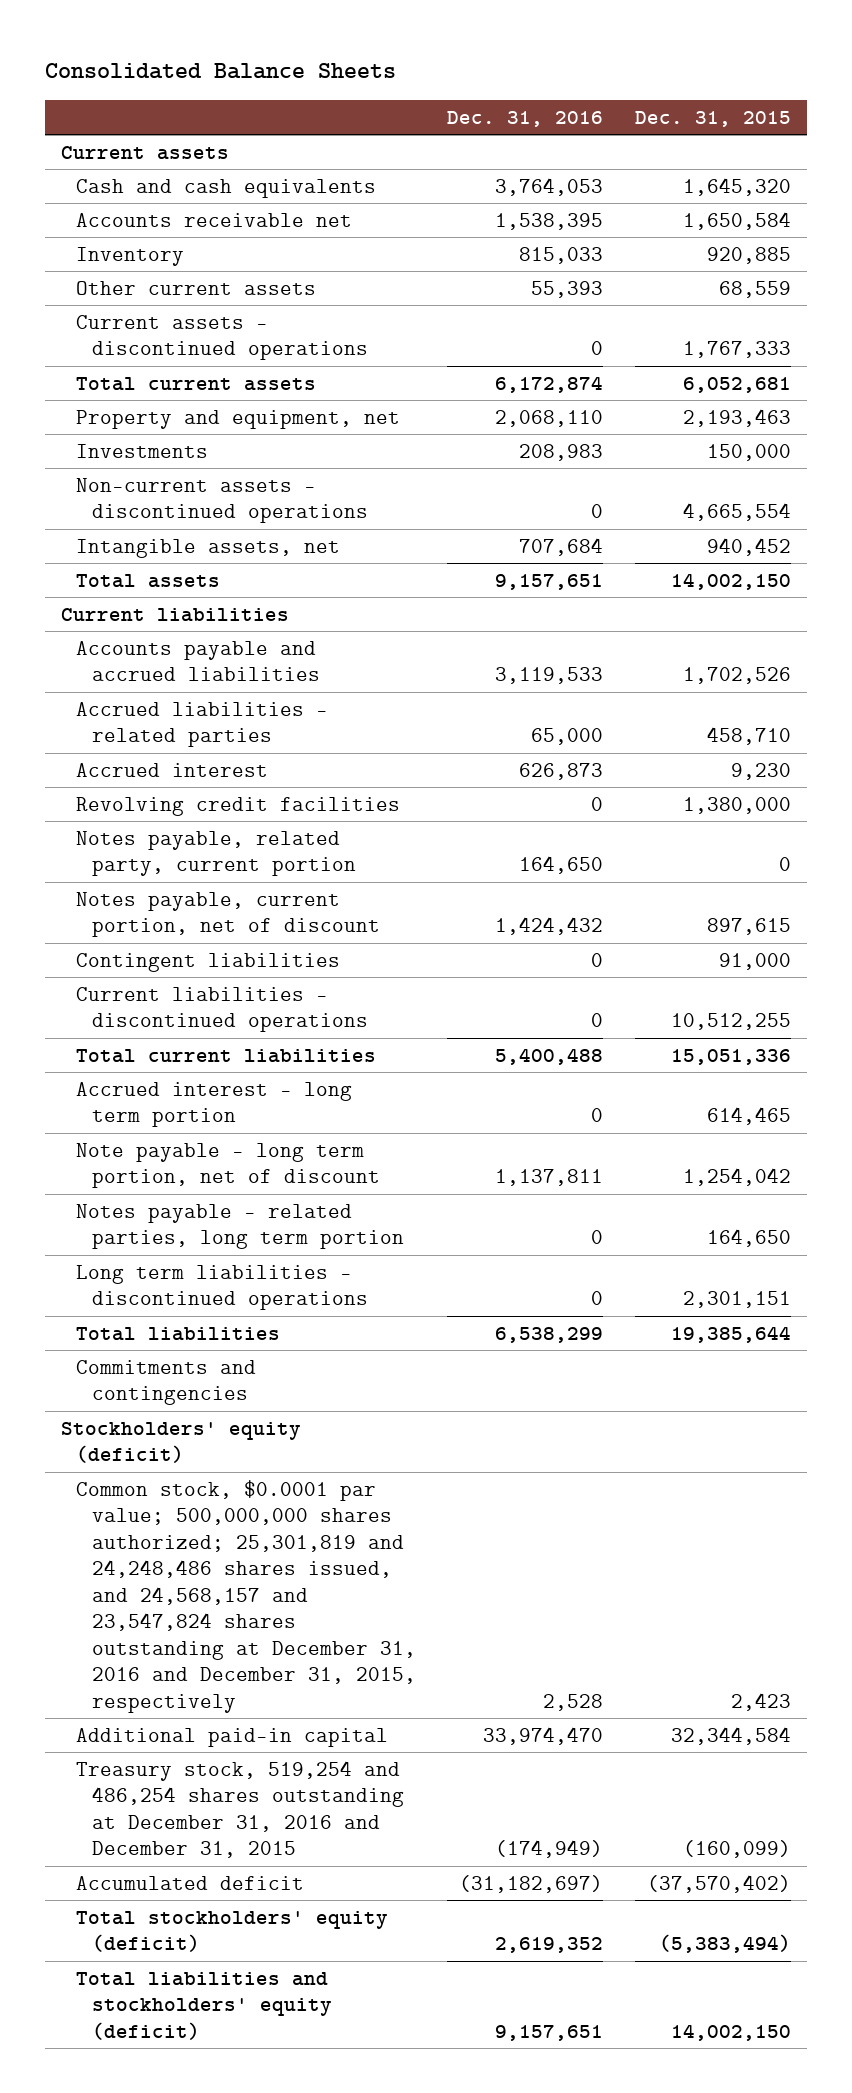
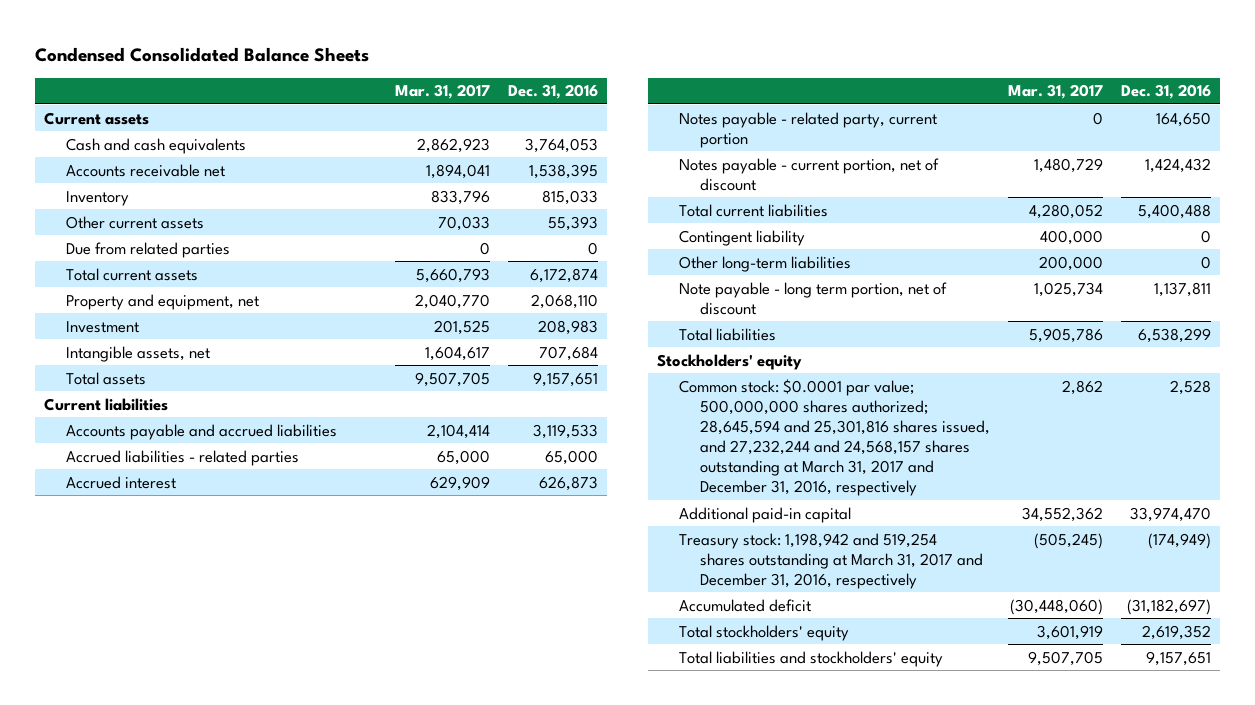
- Consolidated Balance Sheets
+ Condensed Consolidated Balance Sheets
- | Dec. 31, 2016 | Dec. 31, 2015
+ | Mar. 31, 2017 | Dec. 31, 2016
- Current assets - discontinued operations | 0 | 1,767,333
+ Due from related parties | 0 | 0
- Investments | 208,983 | 150,000
- Non-current assets - discontinued operations | 0 | 4,665,554
+ Investment | 201,525 | 208,983
- Revolving credit facilities | 0 | 1,380,000
- Notes payable, related party, current portion | 164,650 | 0
- Notes payable, current portion, net of discount | 1,424,432 | 897,615
- Contingent liabilities | 0 | 91,000
- Current liabilities - discontinued operations | 0 | 10,512,255
+ Notes payable - related party, current portion | 0 | 164,650
+ Notes payable - current portion, net of discount | 1,480,729 | 1,424,432
- Accrued interest - long term portion | 0 | 614,465
+ Contingent liability | 400,000 | 0
+ Other long-term liabilities | 200,000 | 0
- Notes payable - related parties, long term portion | 0 | 164,650
- Long term liabilities - discontinued operations | 0 | 2,301,151
- Commitments and contingencies
- Stockholders' equity (deficit)
- Common stock, $0.0001 par value; 500,000,000 shares authorized; 25,301,819 and 24,248,486 shares issued, and 24,568,157 and 23,547,824 shares outstanding at December 31, 2016 and December 31, 2015, respectively | 2,528 | 2,423
+ Stockholders' equity
+ Common stock: $0.0001 par value; 500,000,000 shares authorized; 28,645,594 and 25,301,816 shares issued, and 27,232,244 and 24,568,157 shares outstanding at March 31, 2017 and December 31, 2016, respectively | 2,862 | 2,528
- Treasury stock, 519,254 and 486,254 shares outstanding at December 31, 2016 and December 31, 2015 | (174,949) | (160,099)
+ Treasury stock: 1,198,942 and 519,254 shares outstanding at March 31, 2017 and December 31, 2016, respectively | (505,245) | (174,949)
- Total stockholders' equity (deficit) | 2,619,352 | (5,383,494)
- Total liabilities and stockholders' equity (deficit) | 9,157,651 | 14,002,150
+ Total stockholders' equity | 3,601,919 | 2,619,352
+ Total liabilities and stockholders' equity | 9,507,705 | 9,157,651

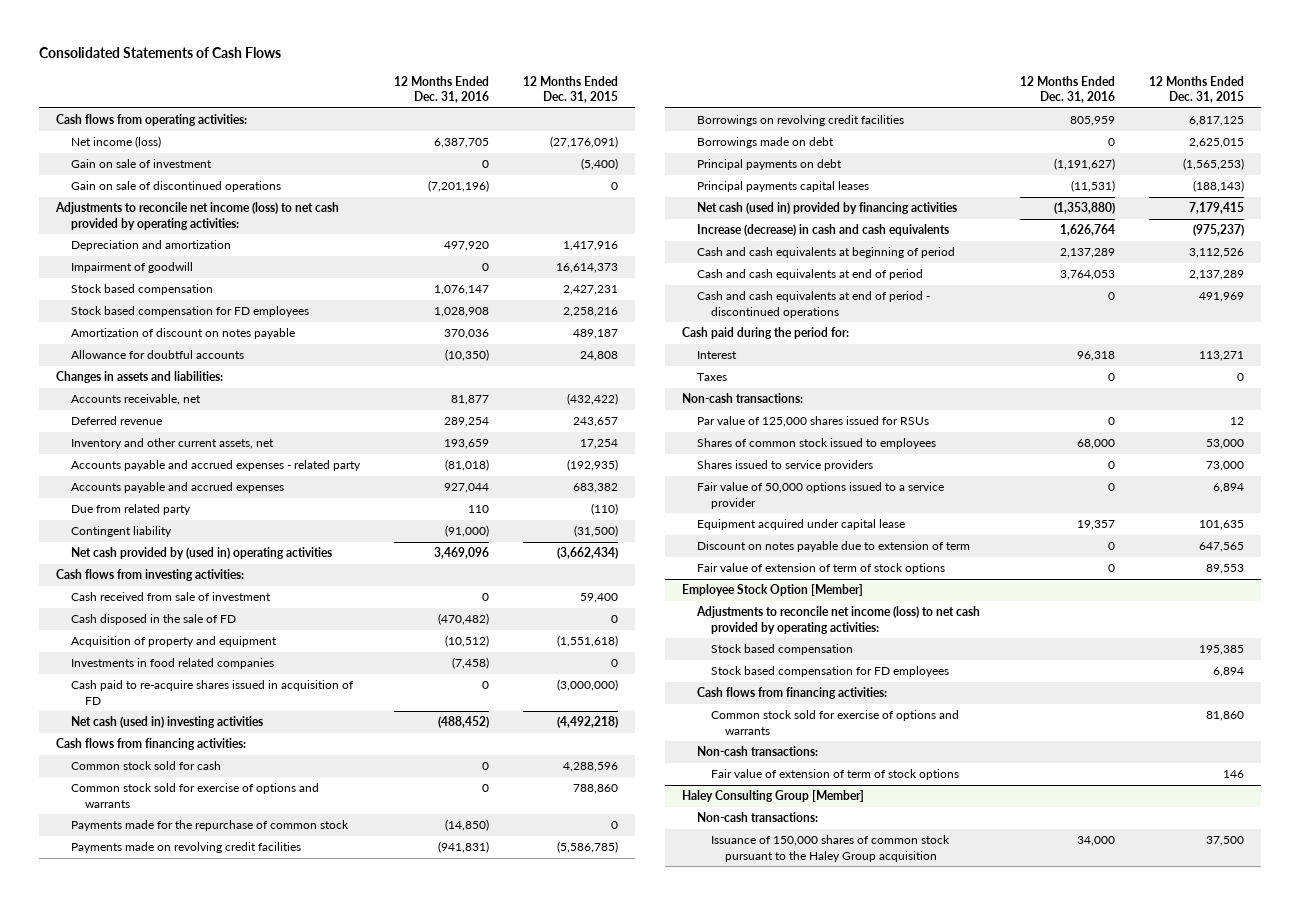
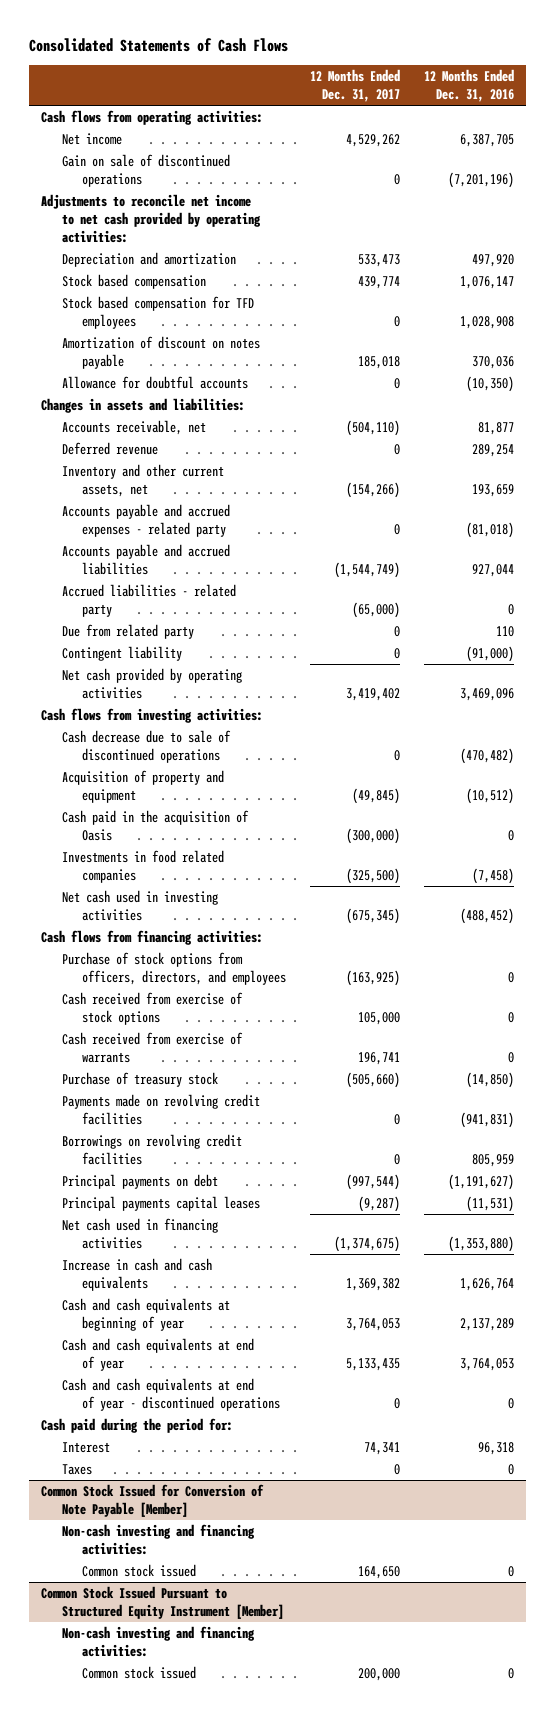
- | 12 Months Ended Dec. 31, 2016 | 12 Months Ended Dec. 31, 2015
+ | 12 Months Ended Dec. 31, 2017 | 12 Months Ended Dec. 31, 2016
- Net income (loss) | 6,387,705 | (27,176,091)
- Gain on sale of investment | 0 | (5,400)
+ Net income | 4,529,262 | 6,387,705
- Adjustments to reconcile net income (loss) to net cash provided by operating activities:
+ Adjustments to reconcile net income to net cash provided by operating activities:
- Impairment of goodwill | 0 | 16,614,373
- Stock based compensation for FD employees | 1,028,908 | 2,258,216
+ Stock based compensation for TFD employees | 0 | 1,028,908
- Accounts payable and accrued expenses | 927,044 | 683,382
+ Accounts payable and accrued liabilities | (1,544,749) | 927,044
+ Accrued liabilities - related party | (65,000) | 0
- Net cash provided by (used in) operating activities | 3,469,096 | (3,662,434)
+ Net cash provided by operating activities | 3,419,402 | 3,469,096
- Cash received from sale of investment | 0 | 59,400
- Cash disposed in the sale of FD | (470,482) | 0
+ Cash decrease due to sale of discontinued operations | 0 | (470,482)
+ Cash paid in the acquisition of Oasis | (300,000) | 0
- Cash paid to re-acquire shares issued in acquisition of FD | 0 | (3,000,000)
- Net cash (used in) investing activities | (488,452) | (4,492,218)
+ Net cash used in investing activities | (675,345) | (488,452)
- Common stock sold for cash | 0 | 4,288,596
- Common stock sold for exercise of options and warrants | 0 | 788,860
- Payments made for the repurchase of common stock | (14,850) | 0
+ Purchase of stock options from officers, directors, and employees | (163,925) | 0
+ Cash received from exercise of stock options | 105,000 | 0
+ Cash received from exercise of warrants | 196,741 | 0
+ Purchase of treasury stock | (505,660) | (14,850)
- Borrowings made on debt | 0 | 2,625,015
- Net cash (used in) provided by financing activities | (1,353,880) | 7,179,415
- Increase (decrease) in cash and cash equivalents | 1,626,764 | (975,237)
- Cash and cash equivalents at beginning of period | 2,137,289 | 3,112,526
- Cash and cash equivalents at end of period | 3,764,053 | 2,137,289
- Cash and cash equivalents at end of period - discontinued operations | 0 | 491,969
+ Net cash used in financing activities | (1,374,675) | (1,353,880)
+ Increase in cash and cash equivalents | 1,369,382 | 1,626,764
+ Cash and cash equivalents at beginning of year | 3,764,053 | 2,137,289
+ Cash and cash equivalents at end of year | 5,133,435 | 3,764,053
+ Cash and cash equivalents at end of year - discontinued operations | 0 | 0
- Non-cash transactions:
- Par value of 125,000 shares issued for RSUs | 0 | 12
- Shares of common stock issued to employees | 68,000 | 53,000
- Shares issued to service providers | 0 | 73,000
- Fair value of 50,000 options issued to a service provider | 0 | 6,894
- Equipment acquired under capital lease | 19,357 | 101,635
- Discount on notes payable due to extension of term | 0 | 647,565
- Fair value of extension of term of stock options | 0 | 89,553
- Employee Stock Option [Member]
- Adjustments to reconcile net income (loss) to net cash provided by operating activities:
- Stock based compensation | | 195,385
- Stock based compensation for FD employees | | 6,894
- Cash flows from financing activities:
- Common stock sold for exercise of options and warrants | | 81,860
- Non-cash transactions:
- Fair value of extension of term of stock options | | 146
- Haley Consulting Group [Member]
- Non-cash transactions:
- Issuance of 150,000 shares of common stock pursuant to the Haley Group acquisition | 34,000 | 37,500
+ Common Stock Issued for Conversion of Note Payable [Member]
+ Non-cash investing and financing activities:
+ Common stock issued | 164,650 | 0
+ Common Stock Issued Pursuant to Structured Equity Instrument [Member]
+ Non-cash investing and financing activities:
+ Common stock issued | 200,000 | 0

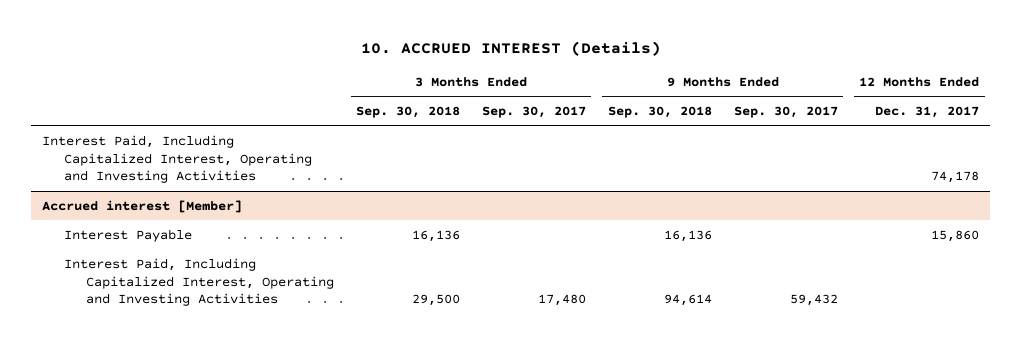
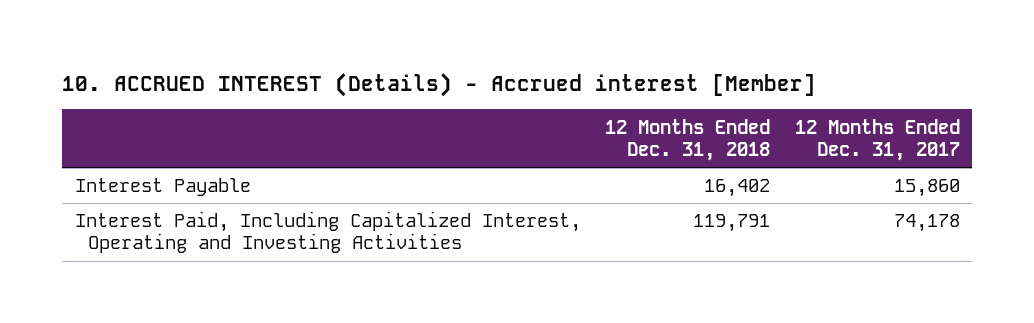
- 10. ACCRUED INTEREST (Details)
+ 10. ACCRUED INTEREST (Details) - Accrued interest [Member]
- | 3 Months Ended Sep. 30, 2018 | 3 Months Ended Sep. 30, 2017 | 9 Months Ended Sep. 30, 2018 | 9 Months Ended Sep. 30, 2017 | 12 Months Ended Dec. 31, 2017
+ | 12 Months Ended Dec. 31, 2018 | 12 Months Ended Dec. 31, 2017
- Accrued interest [Member]
- Interest Paid, Including Capitalized Interest, Operating and Investing Activities | 29,500 | 17,480 | 94,614 | 59,432 |
moved down: Interest Paid, Including Capitalized Interest, Operating and Investing Activities | 119,791 | 74,178

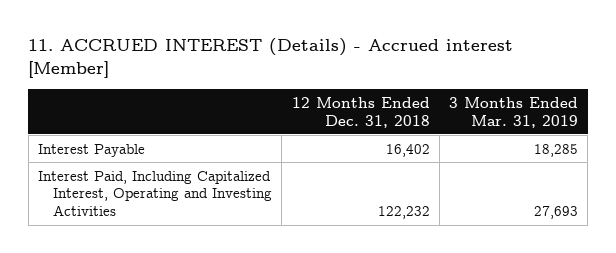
- 10. ACCRUED INTEREST (Details) - Accrued interest [Member]
+ 11. ACCRUED INTEREST (Details) - Accrued interest [Member]
- | 12 Months Ended Dec. 31, 2018 | 12 Months Ended Dec. 31, 2017
+ | 12 Months Ended Dec. 31, 2018 | 3 Months Ended Mar. 31, 2019
- Interest Paid, Including Capitalized Interest, Operating and Investing Activities | 119,791 | 74,178
+ Interest Paid, Including Capitalized Interest, Operating and Investing Activities | 122,232 | 27,693

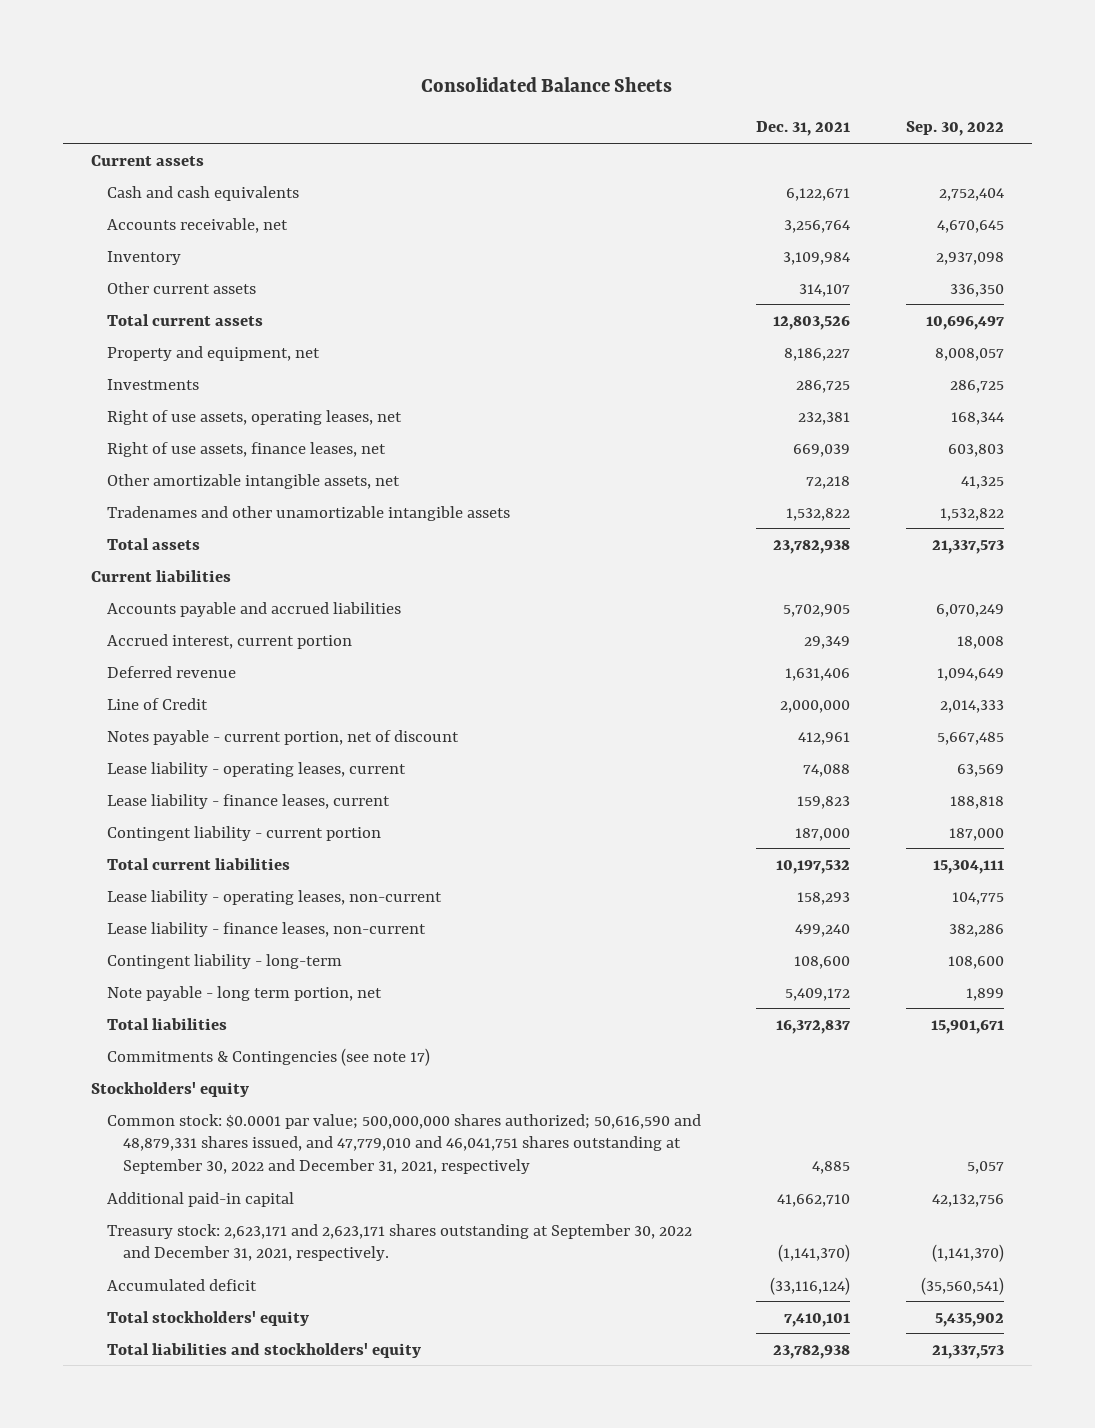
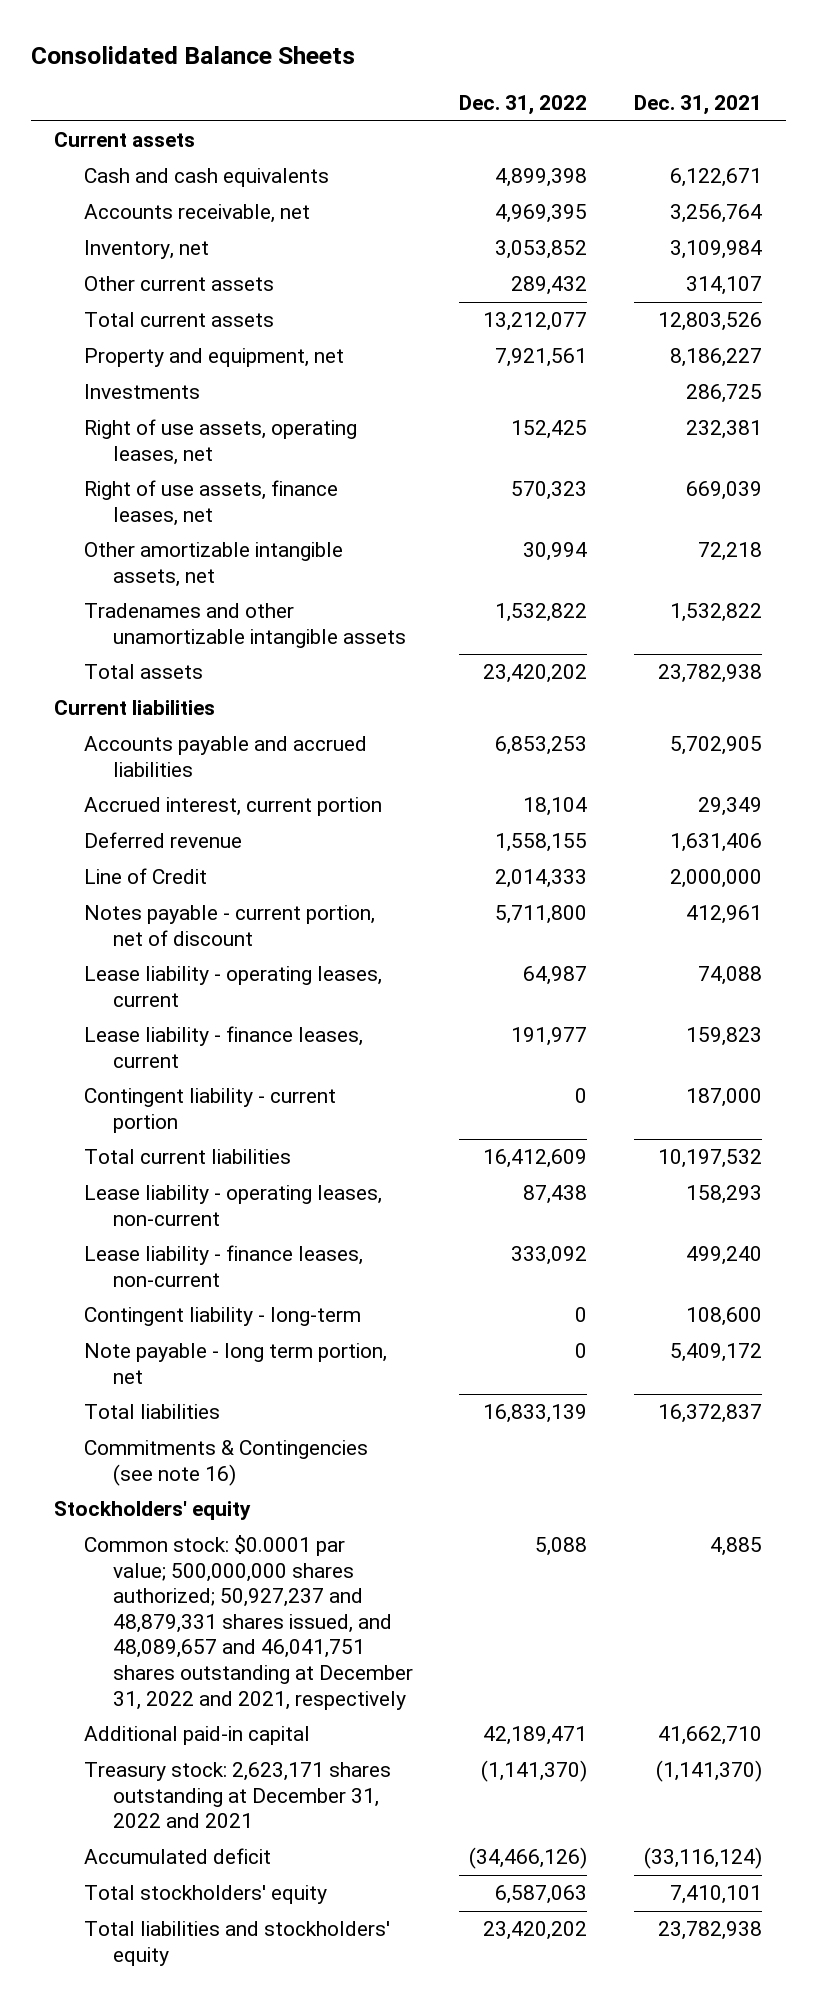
- | Dec. 31, 2021 | Sep. 30, 2022
+ | Dec. 31, 2022 | Dec. 31, 2021
- Inventory | 3,109,984 | 2,937,098
+ Inventory, net | 3,053,852 | 3,109,984
- Commitments & Contingencies (see note 17)
+ Commitments & Contingencies (see note 16)
- Common stock: $0.0001 par value; 500,000,000 shares authorized; 50,616,590 and 48,879,331 shares issued, and 47,779,010 and 46,041,751 shares outstanding at September 30, 2022 and December 31, 2021, respectively | 4,885 | 5,057
+ Common stock: $0.0001 par value; 500,000,000 shares authorized; 50,927,237 and 48,879,331 shares issued, and 48,089,657 and 46,041,751 shares outstanding at December 31, 2022 and 2021, respectively | 5,088 | 4,885
- Treasury stock: 2,623,171 and 2,623,171 shares outstanding at September 30, 2022 and December 31, 2021, respectively. | (1,141,370) | (1,141,370)
+ Treasury stock: 2,623,171 shares outstanding at December 31, 2022 and 2021 | (1,141,370) | (1,141,370)

